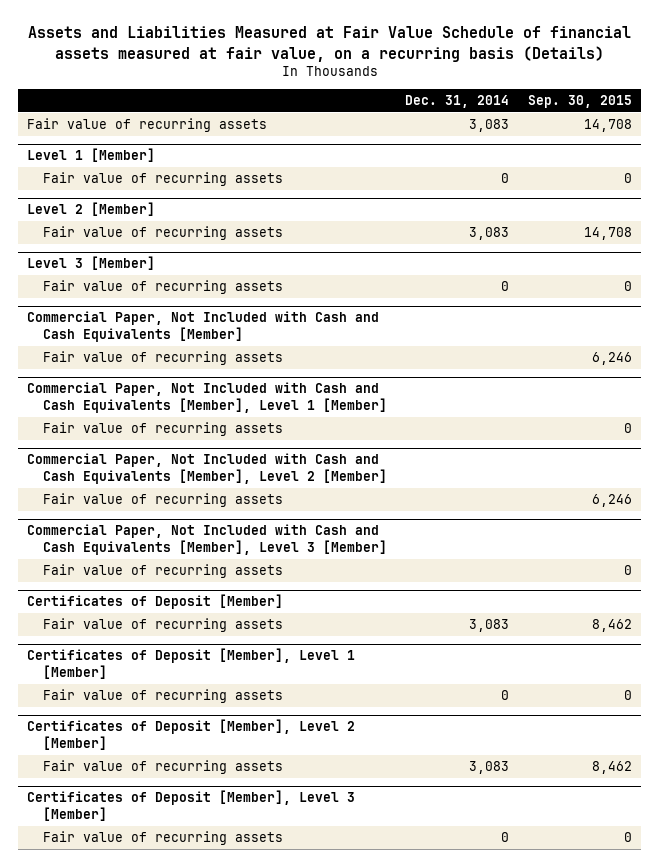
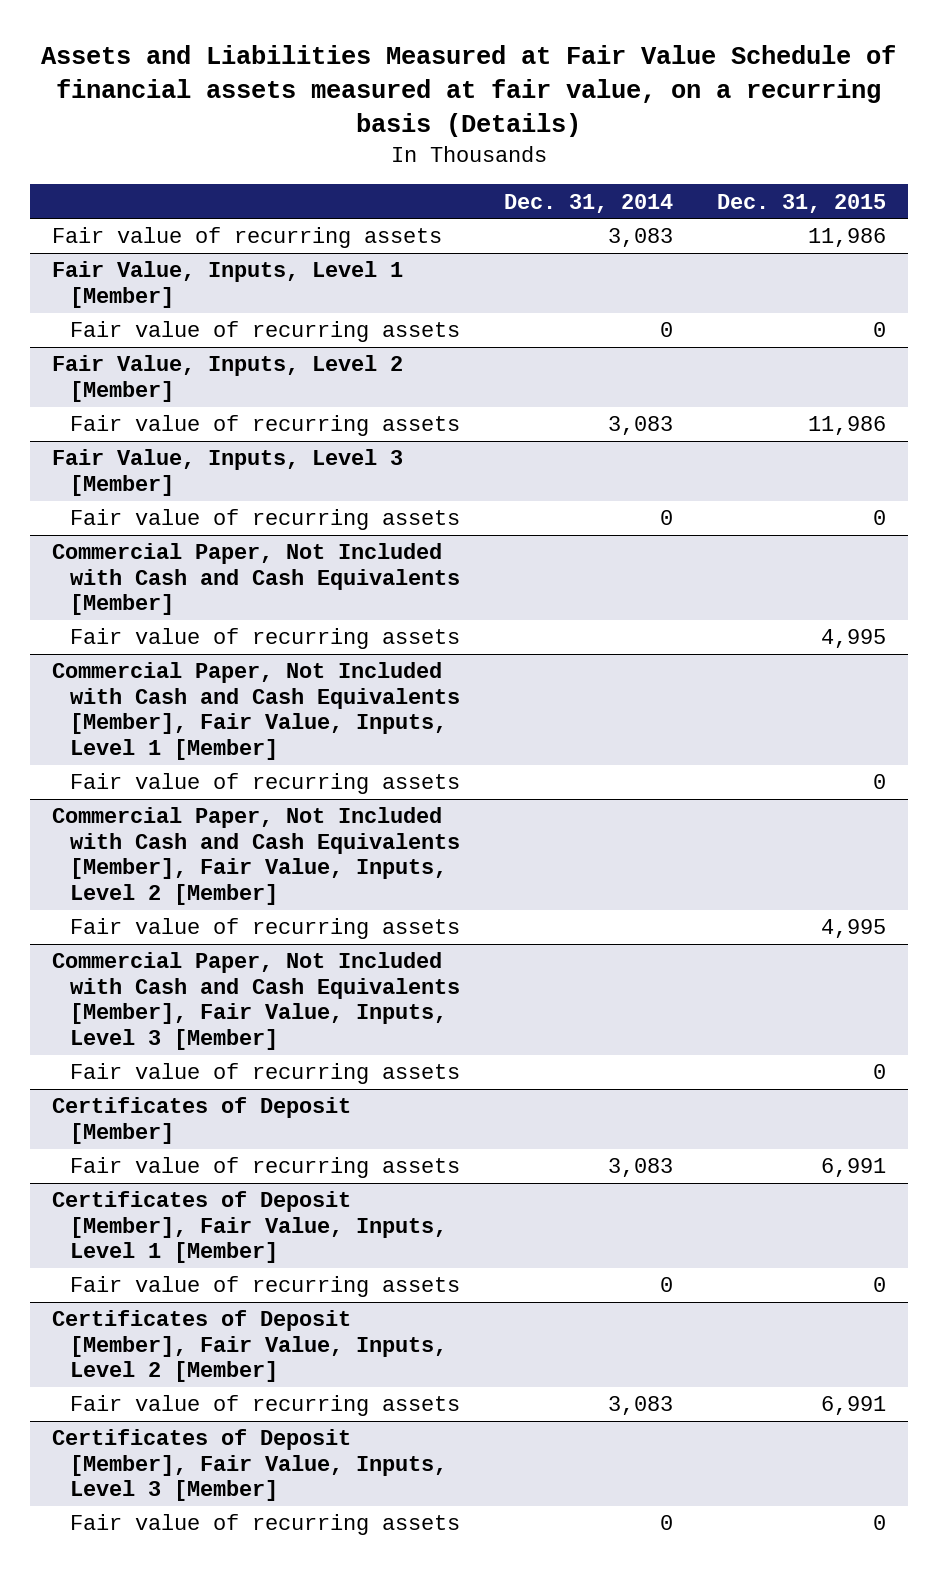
- | Dec. 31, 2014 | Sep. 30, 2015
+ | Dec. 31, 2014 | Dec. 31, 2015
- Level 1 [Member]
+ Fair Value, Inputs, Level 1 [Member]
- Level 2 [Member]
+ Fair Value, Inputs, Level 2 [Member]
- Level 3 [Member]
+ Fair Value, Inputs, Level 3 [Member]
- Commercial Paper, Not Included with Cash and Cash Equivalents [Member], Level 1 [Member]
+ Commercial Paper, Not Included with Cash and Cash Equivalents [Member], Fair Value, Inputs, Level 1 [Member]
- Commercial Paper, Not Included with Cash and Cash Equivalents [Member], Level 2 [Member]
+ Commercial Paper, Not Included with Cash and Cash Equivalents [Member], Fair Value, Inputs, Level 2 [Member]
- Commercial Paper, Not Included with Cash and Cash Equivalents [Member], Level 3 [Member]
+ Commercial Paper, Not Included with Cash and Cash Equivalents [Member], Fair Value, Inputs, Level 3 [Member]
- Certificates of Deposit [Member], Level 1 [Member]
+ Certificates of Deposit [Member], Fair Value, Inputs, Level 1 [Member]
- Certificates of Deposit [Member], Level 2 [Member]
+ Certificates of Deposit [Member], Fair Value, Inputs, Level 2 [Member]
- Certificates of Deposit [Member], Level 3 [Member]
+ Certificates of Deposit [Member], Fair Value, Inputs, Level 3 [Member]

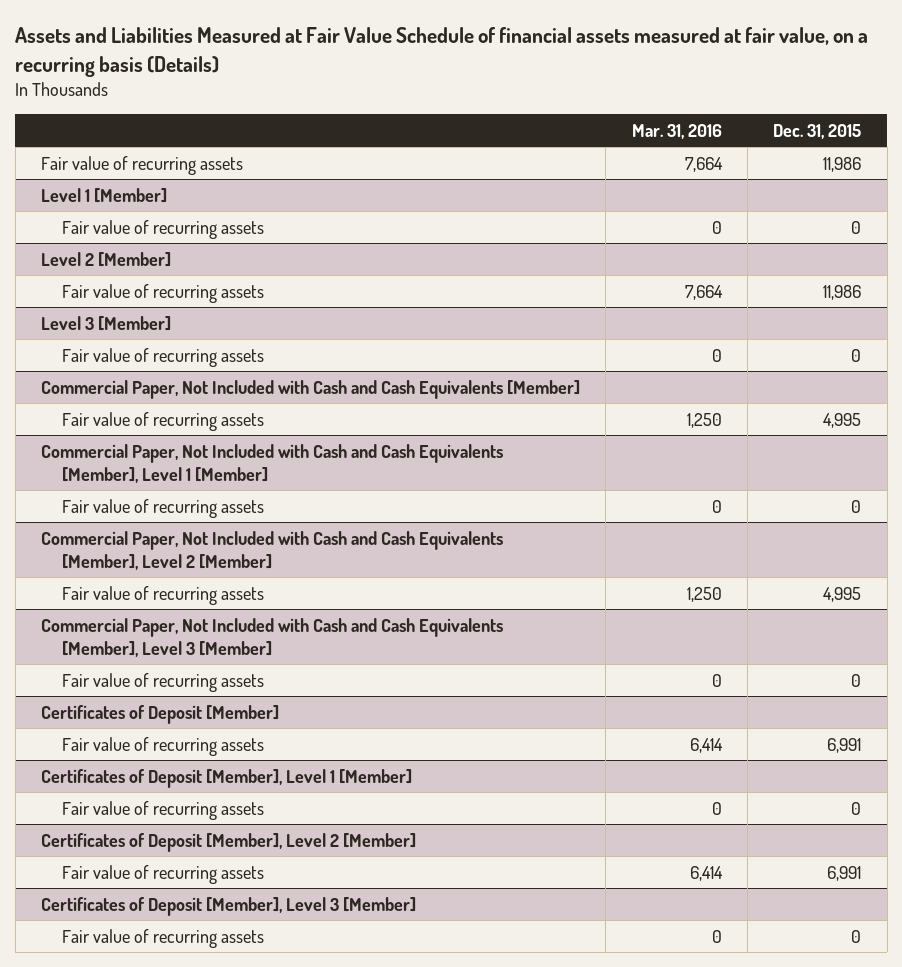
- | Dec. 31, 2014 | Dec. 31, 2015
+ | Mar. 31, 2016 | Dec. 31, 2015
- Fair Value, Inputs, Level 1 [Member]
+ Level 1 [Member]
- Fair Value, Inputs, Level 2 [Member]
+ Level 2 [Member]
- Fair Value, Inputs, Level 3 [Member]
+ Level 3 [Member]
- Commercial Paper, Not Included with Cash and Cash Equivalents [Member], Fair Value, Inputs, Level 1 [Member]
+ Commercial Paper, Not Included with Cash and Cash Equivalents [Member], Level 1 [Member]
- Commercial Paper, Not Included with Cash and Cash Equivalents [Member], Fair Value, Inputs, Level 2 [Member]
+ Commercial Paper, Not Included with Cash and Cash Equivalents [Member], Level 2 [Member]
- Commercial Paper, Not Included with Cash and Cash Equivalents [Member], Fair Value, Inputs, Level 3 [Member]
+ Commercial Paper, Not Included with Cash and Cash Equivalents [Member], Level 3 [Member]
- Certificates of Deposit [Member], Fair Value, Inputs, Level 1 [Member]
+ Certificates of Deposit [Member], Level 1 [Member]
- Certificates of Deposit [Member], Fair Value, Inputs, Level 2 [Member]
+ Certificates of Deposit [Member], Level 2 [Member]
- Certificates of Deposit [Member], Fair Value, Inputs, Level 3 [Member]
+ Certificates of Deposit [Member], Level 3 [Member]

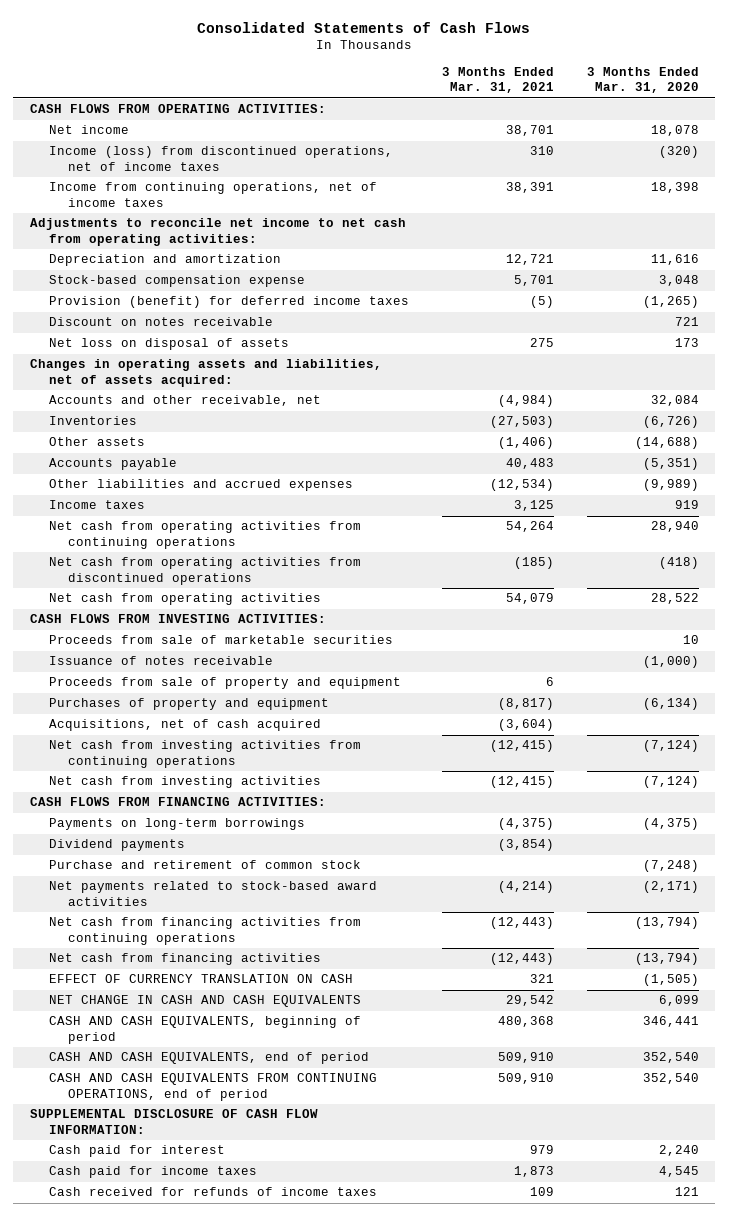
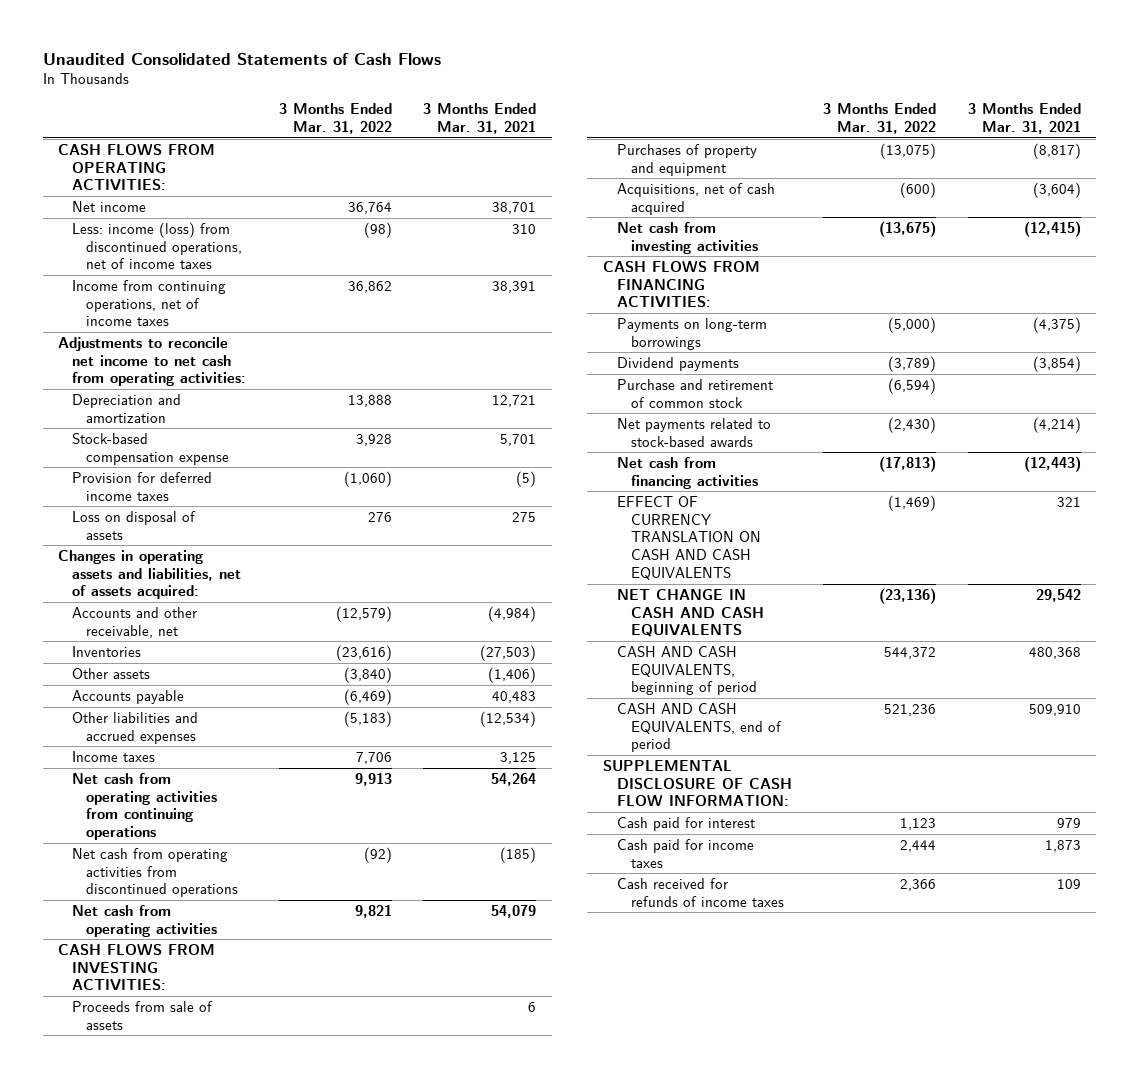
- Consolidated Statements of Cash Flows
+ Unaudited Consolidated Statements of Cash Flows
- | 3 Months Ended Mar. 31, 2021 | 3 Months Ended Mar. 31, 2020
+ | 3 Months Ended Mar. 31, 2022 | 3 Months Ended Mar. 31, 2021
- Income (loss) from discontinued operations, net of income taxes | 310 | (320)
+ Less: income (loss) from discontinued operations, net of income taxes | (98) | 310
- Provision (benefit) for deferred income taxes | (5) | (1,265)
- Discount on notes receivable | | 721
- Net loss on disposal of assets | 275 | 173
+ Provision for deferred income taxes | (1,060) | (5)
+ Loss on disposal of assets | 276 | 275
- Proceeds from sale of marketable securities | | 10
- Issuance of notes receivable | | (1,000)
- Proceeds from sale of property and equipment | 6 |
+ Proceeds from sale of assets | | 6
- Net cash from investing activities from continuing operations | (12,415) | (7,124)
- Net payments related to stock-based award activities | (4,214) | (2,171)
- Net cash from financing activities from continuing operations | (12,443) | (13,794)
+ Net payments related to stock-based awards | (2,430) | (4,214)
- EFFECT OF CURRENCY TRANSLATION ON CASH | 321 | (1,505)
+ EFFECT OF CURRENCY TRANSLATION ON CASH AND CASH EQUIVALENTS | (1,469) | 321
- CASH AND CASH EQUIVALENTS FROM CONTINUING OPERATIONS, end of period | 509,910 | 352,540

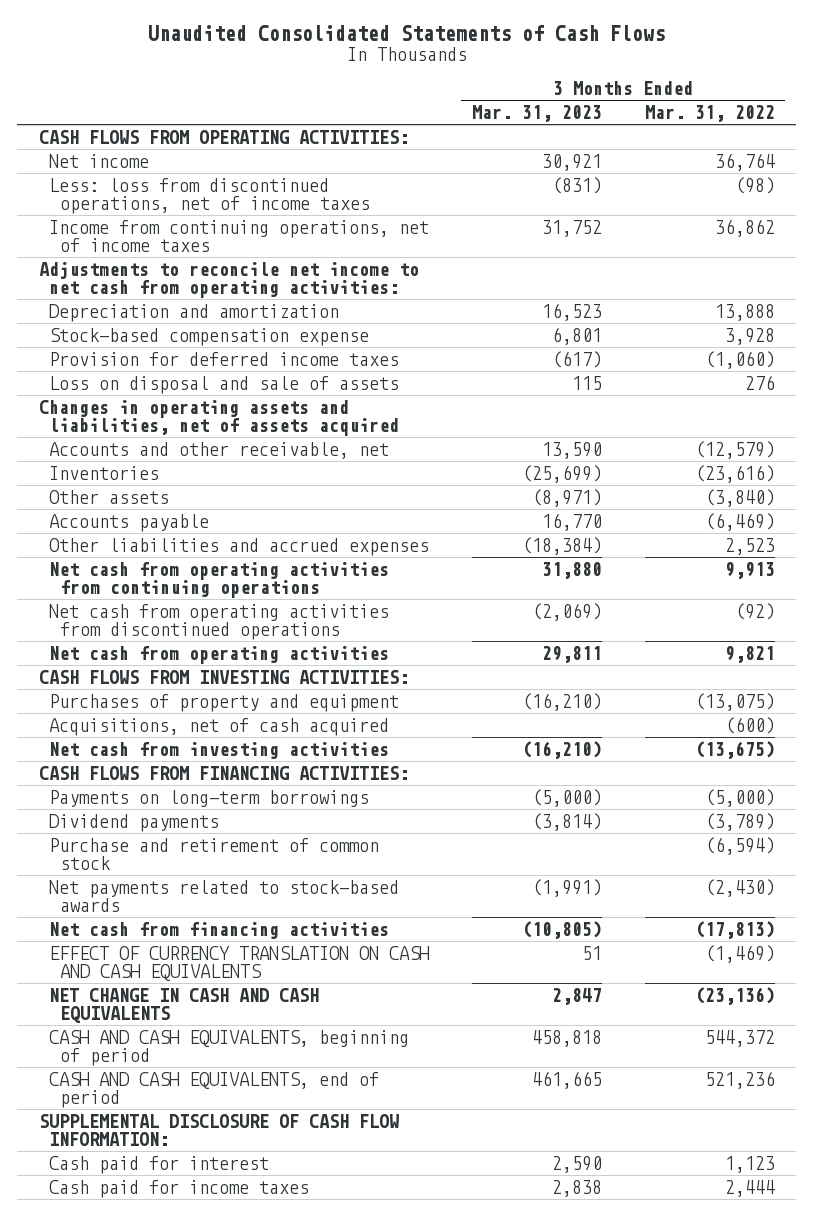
- | 3 Months Ended Mar. 31, 2022 | 3 Months Ended Mar. 31, 2021
+ | 3 Months Ended Mar. 31, 2023 | 3 Months Ended Mar. 31, 2022
- Less: income (loss) from discontinued operations, net of income taxes | (98) | 310
+ Less: loss from discontinued operations, net of income taxes | (831) | (98)
- Loss on disposal of assets | 276 | 275
- Changes in operating assets and liabilities, net of assets acquired:
+ Loss on disposal and sale of assets | 115 | 276
+ Changes in operating assets and liabilities, net of assets acquired
- Other liabilities and accrued expenses | (5,183) | (12,534)
- Income taxes | 7,706 | 3,125
+ Other liabilities and accrued expenses | (18,384) | 2,523
- Proceeds from sale of assets | | 6
- Cash received for refunds of income taxes | 2,366 | 109

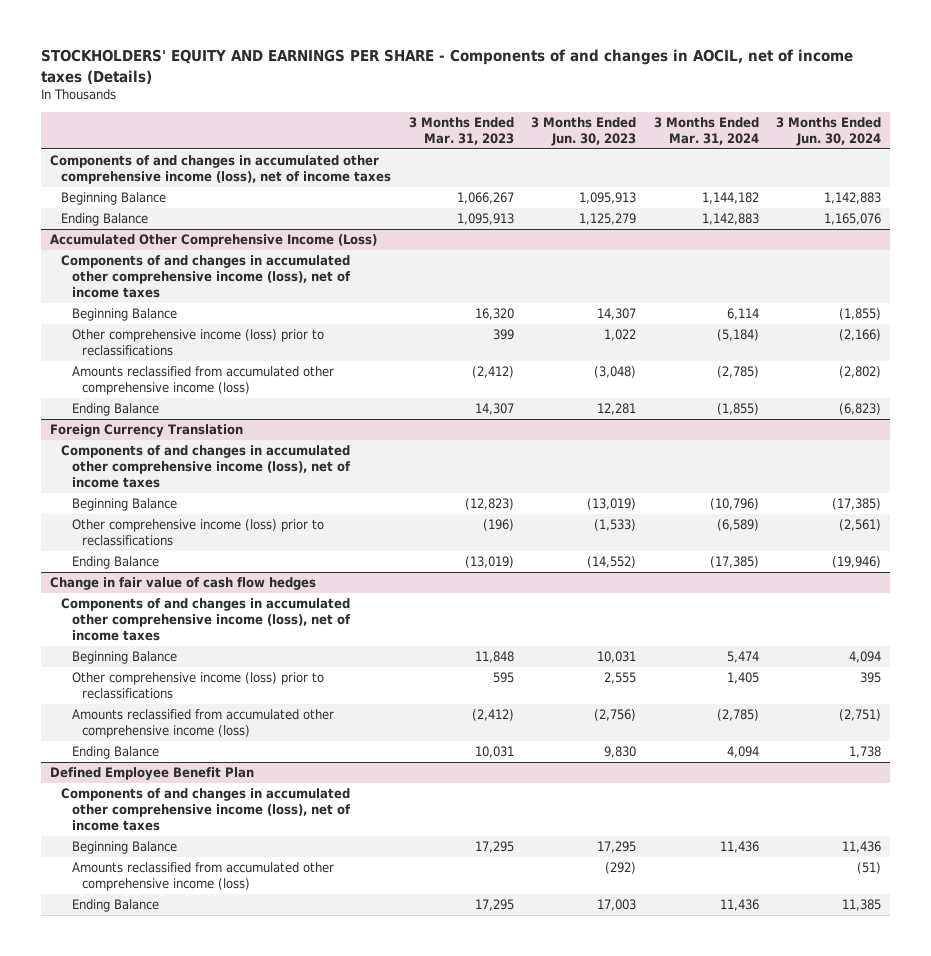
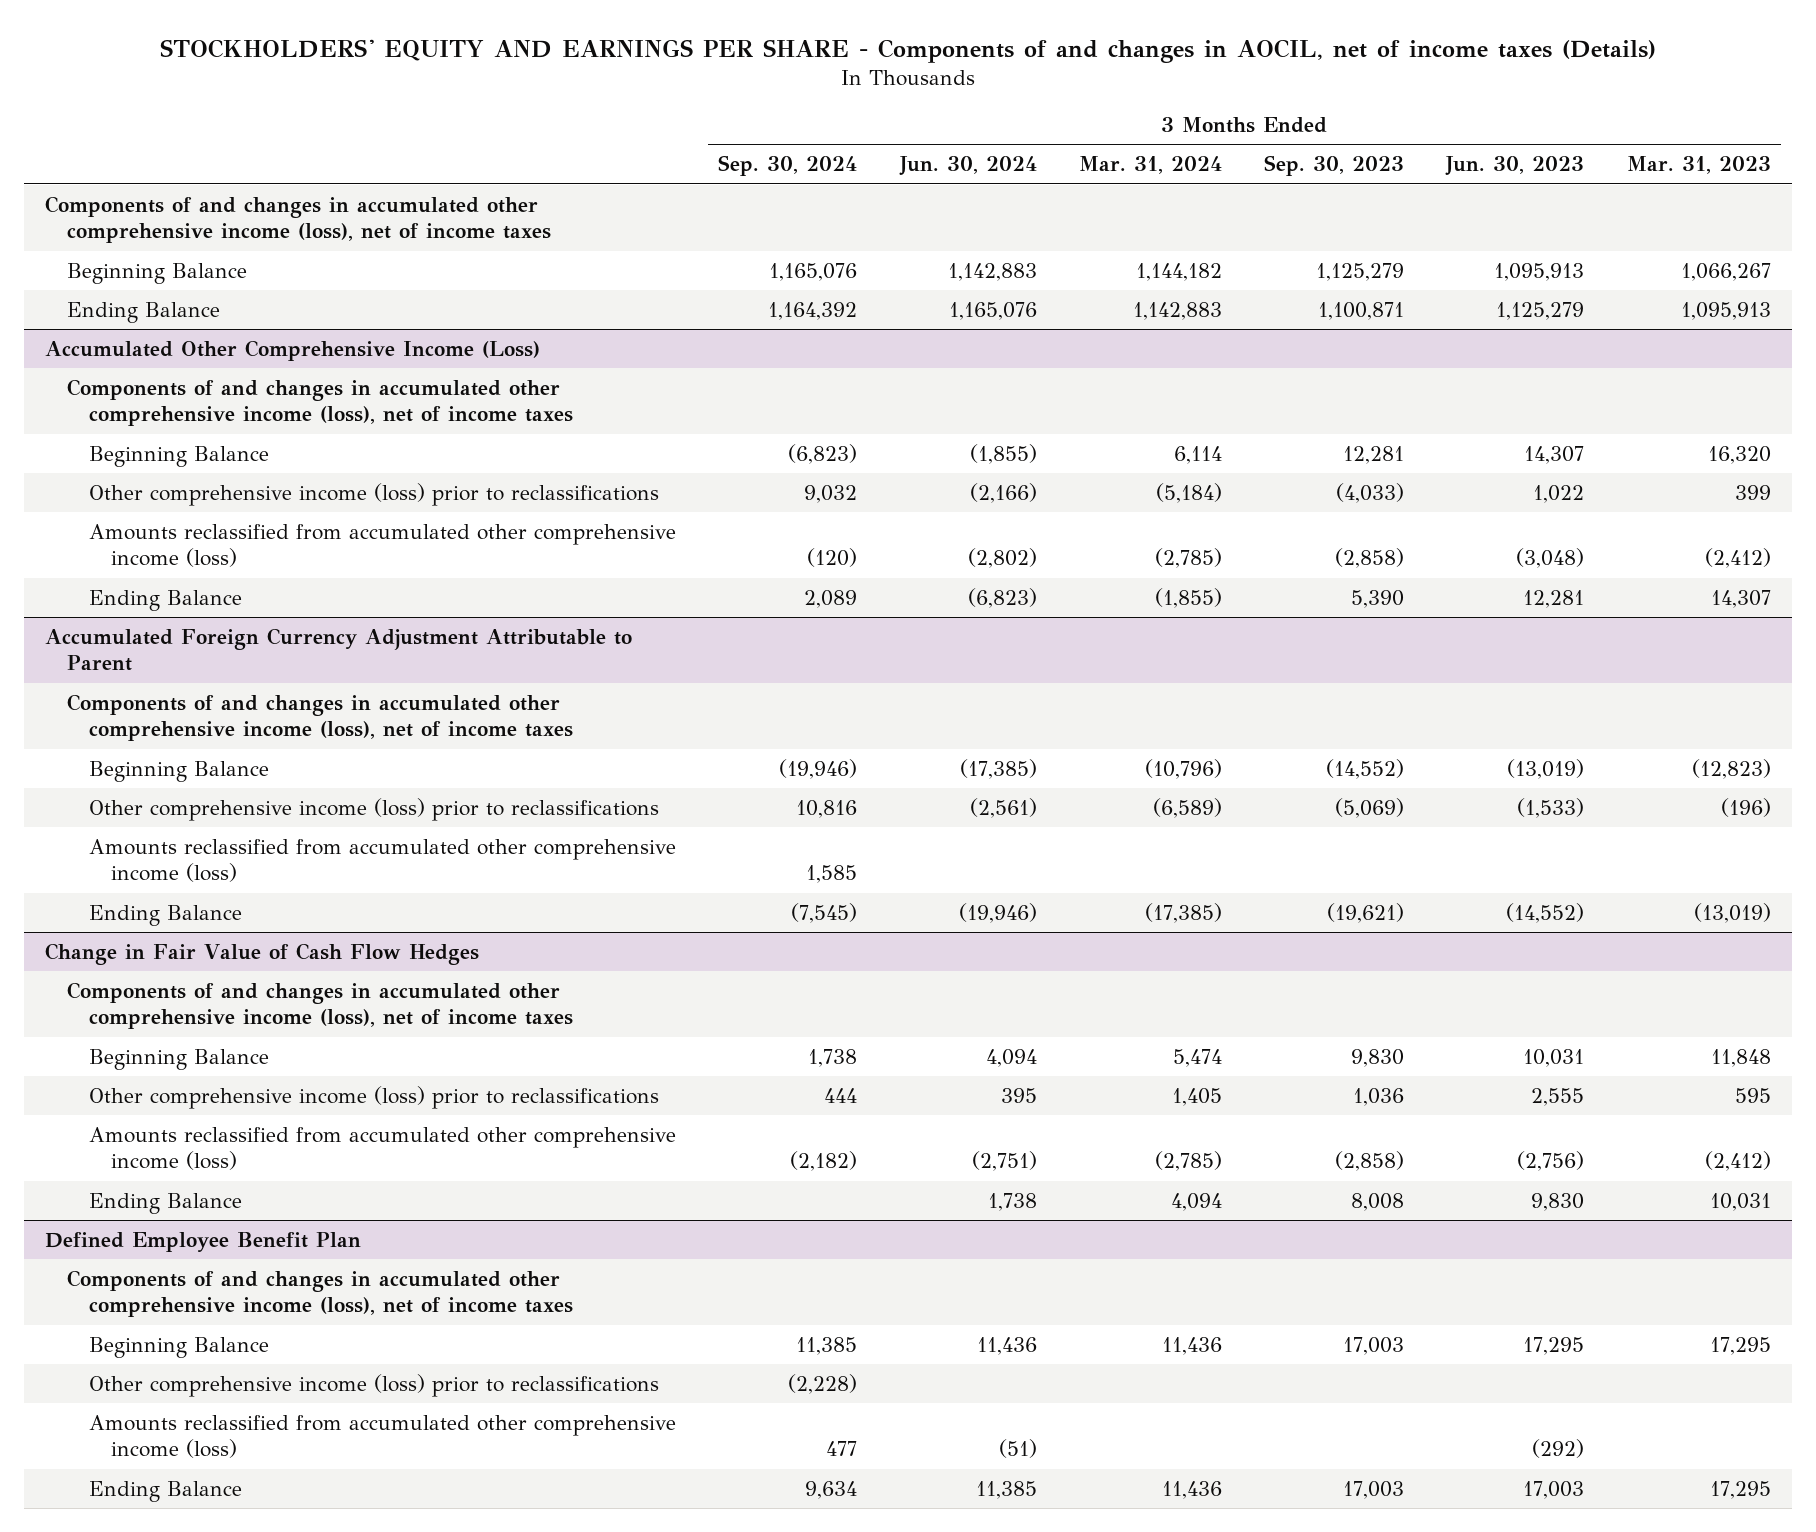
- | 3 Months Ended Mar. 31, 2023 | 3 Months Ended Jun. 30, 2023 | 3 Months Ended Mar. 31, 2024 | 3 Months Ended Jun. 30, 2024
+ | 3 Months Ended Sep. 30, 2024 | 3 Months Ended Jun. 30, 2024 | 3 Months Ended Mar. 31, 2024 | 3 Months Ended Sep. 30, 2023 | 3 Months Ended Jun. 30, 2023 | 3 Months Ended Mar. 31, 2023
- Foreign Currency Translation
+ Accumulated Foreign Currency Adjustment Attributable to Parent
+ Amounts reclassified from accumulated other comprehensive income (loss) | 1,585 | | | | |
- Change in fair value of cash flow hedges
+ Change in Fair Value of Cash Flow Hedges
@ Defined Employee Benefit Plan
+ Other comprehensive income (loss) prior to reclassifications | (2,228) | | | | |

